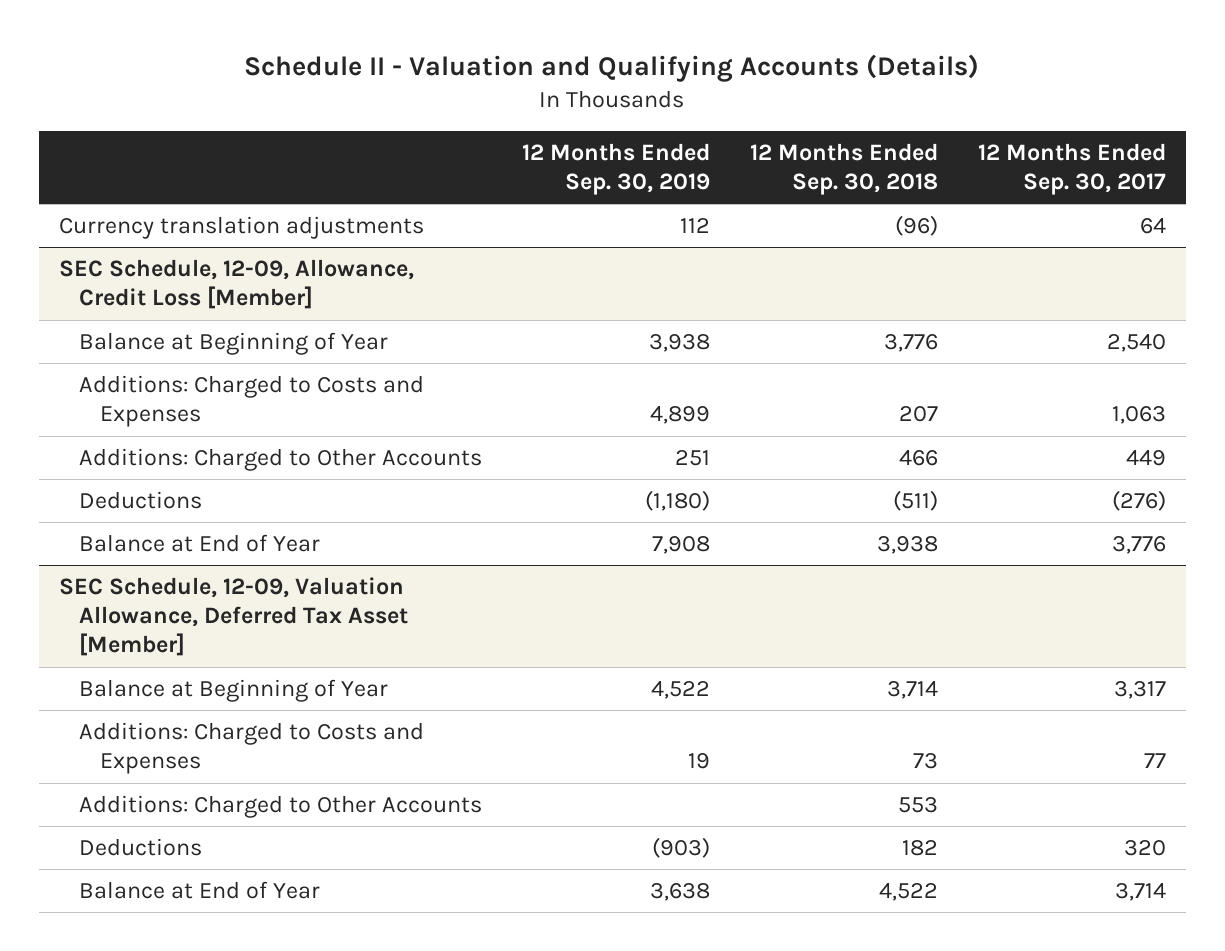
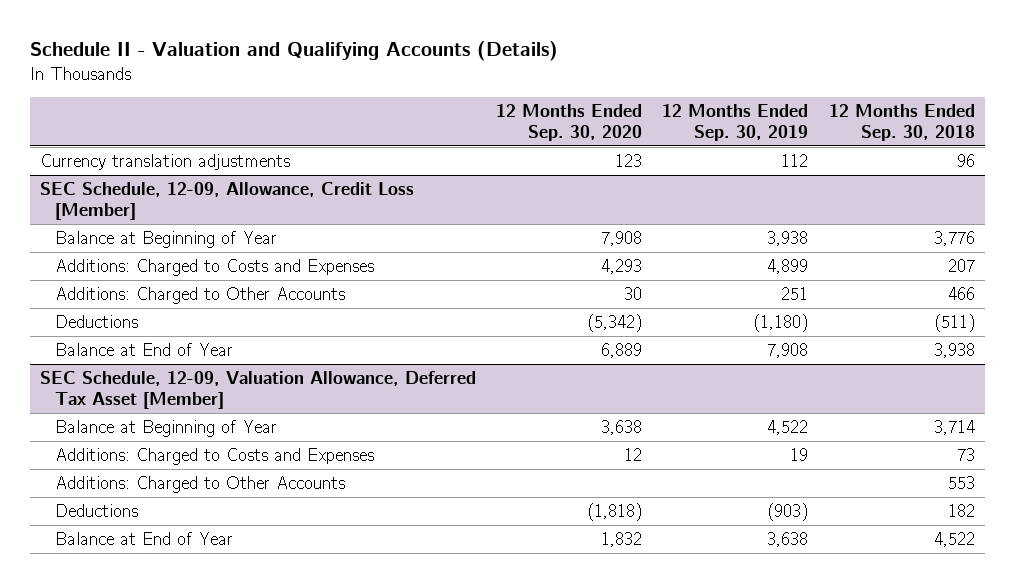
- | 12 Months Ended Sep. 30, 2019 | 12 Months Ended Sep. 30, 2018 | 12 Months Ended Sep. 30, 2017
+ | 12 Months Ended Sep. 30, 2020 | 12 Months Ended Sep. 30, 2019 | 12 Months Ended Sep. 30, 2018
- Currency translation adjustments | 112 | (96) | 64
+ Currency translation adjustments | 123 | 112 | 96

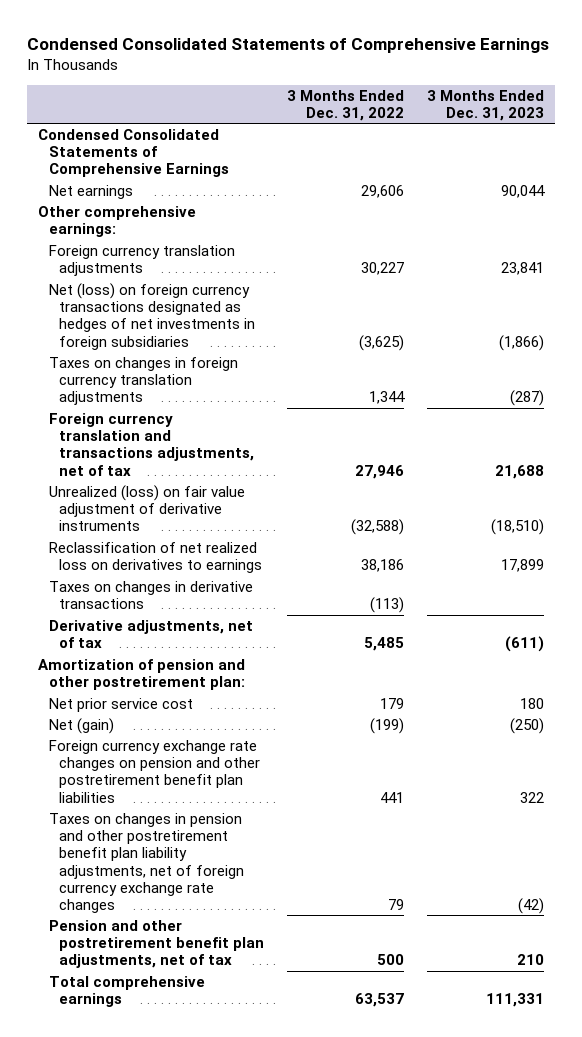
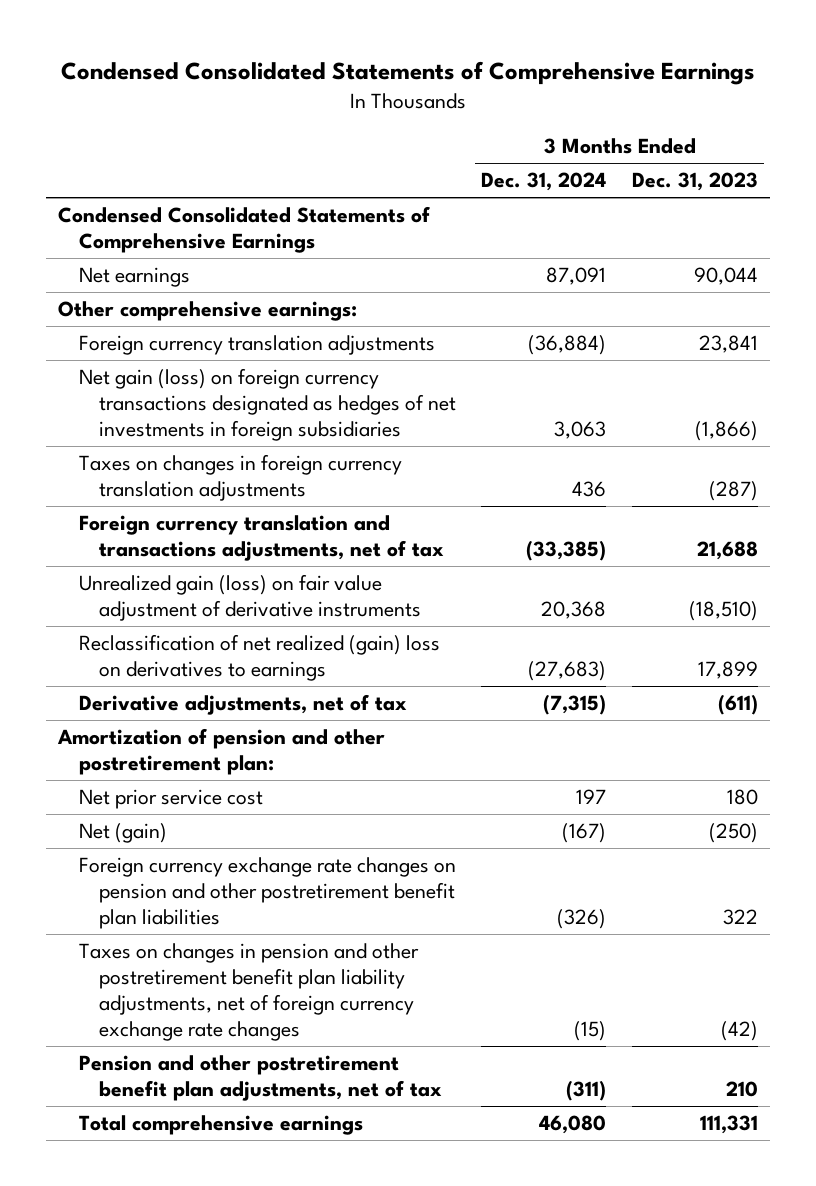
- | 3 Months Ended Dec. 31, 2022 | 3 Months Ended Dec. 31, 2023
+ | 3 Months Ended Dec. 31, 2024 | 3 Months Ended Dec. 31, 2023
- Net (loss) on foreign currency transactions designated as hedges of net investments in foreign subsidiaries | (3,625) | (1,866)
+ Net gain (loss) on foreign currency transactions designated as hedges of net investments in foreign subsidiaries | 3,063 | (1,866)
- Unrealized (loss) on fair value adjustment of derivative instruments | (32,588) | (18,510)
- Reclassification of net realized loss on derivatives to earnings | 38,186 | 17,899
- Taxes on changes in derivative transactions | (113) |
+ Unrealized gain (loss) on fair value adjustment of derivative instruments | 20,368 | (18,510)
+ Reclassification of net realized (gain) loss on derivatives to earnings | (27,683) | 17,899

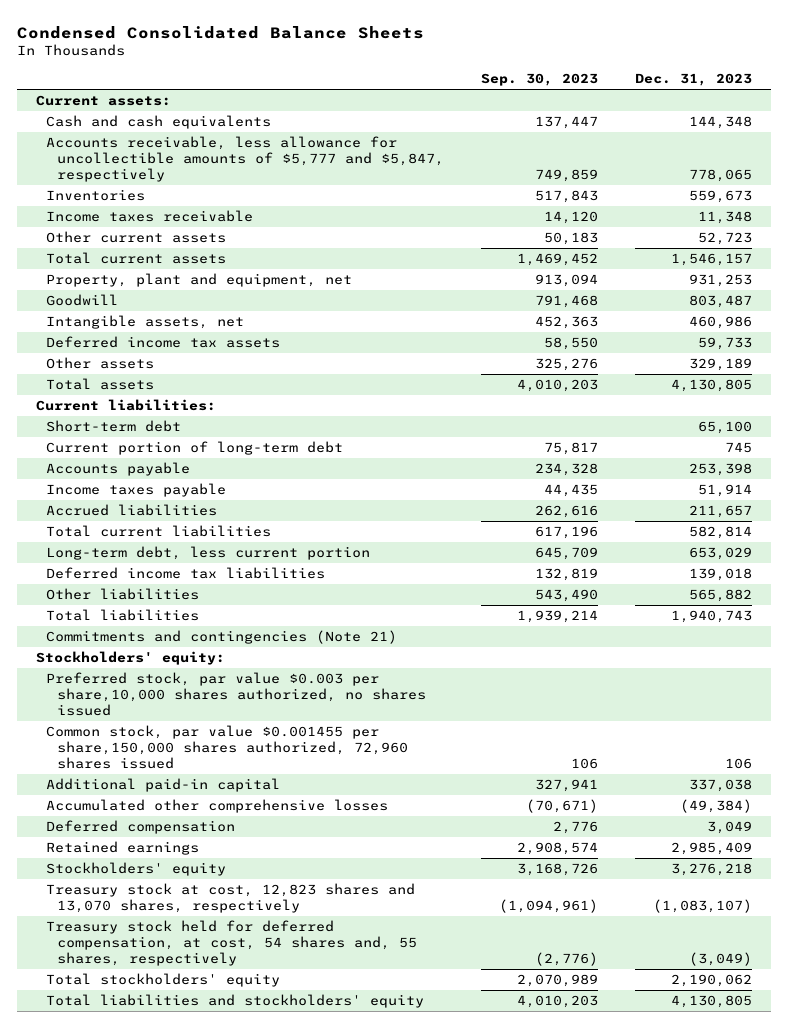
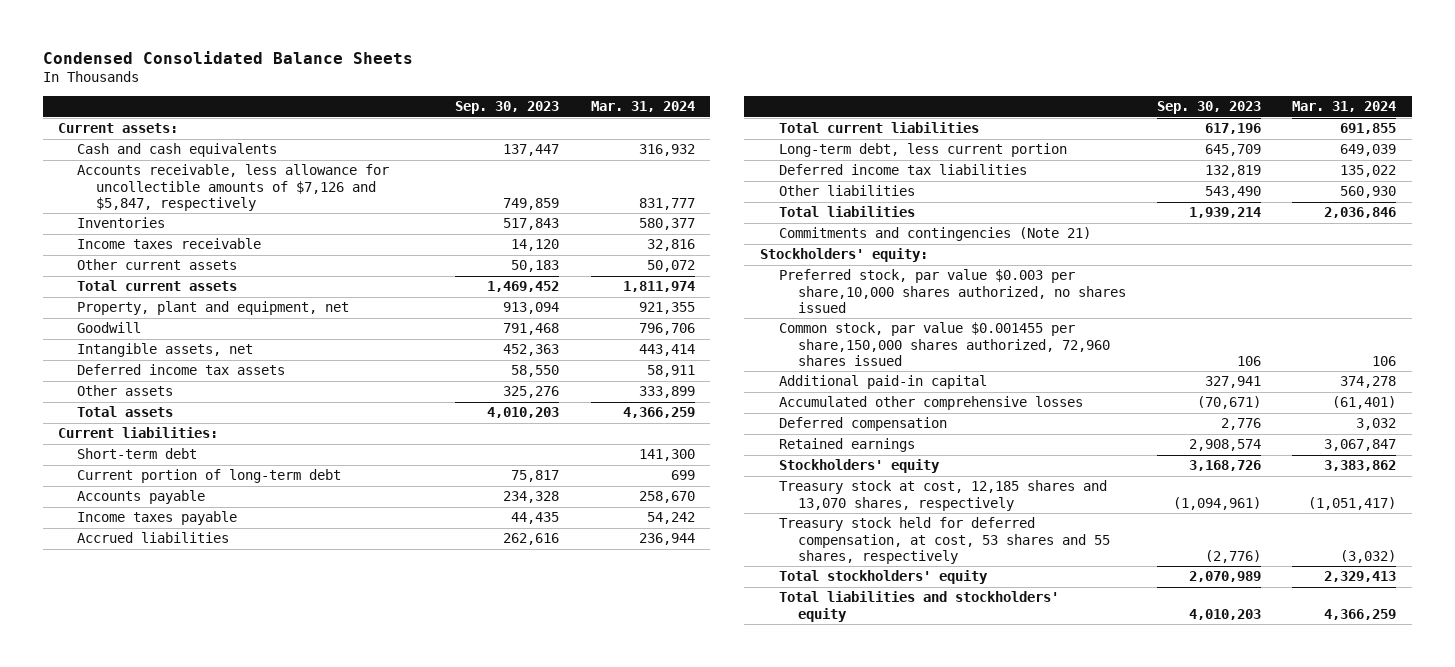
- | Sep. 30, 2023 | Dec. 31, 2023
+ | Sep. 30, 2023 | Mar. 31, 2024
- Accounts receivable, less allowance for uncollectible amounts of $5,777 and $5,847, respectively | 749,859 | 778,065
+ Accounts receivable, less allowance for uncollectible amounts of $7,126 and $5,847, respectively | 749,859 | 831,777
- Treasury stock at cost, 12,823 shares and 13,070 shares, respectively | (1,094,961) | (1,083,107)
- Treasury stock held for deferred compensation, at cost, 54 shares and, 55 shares, respectively | (2,776) | (3,049)
+ Treasury stock at cost, 12,185 shares and 13,070 shares, respectively | (1,094,961) | (1,051,417)
+ Treasury stock held for deferred compensation, at cost, 53 shares and 55 shares, respectively | (2,776) | (3,032)

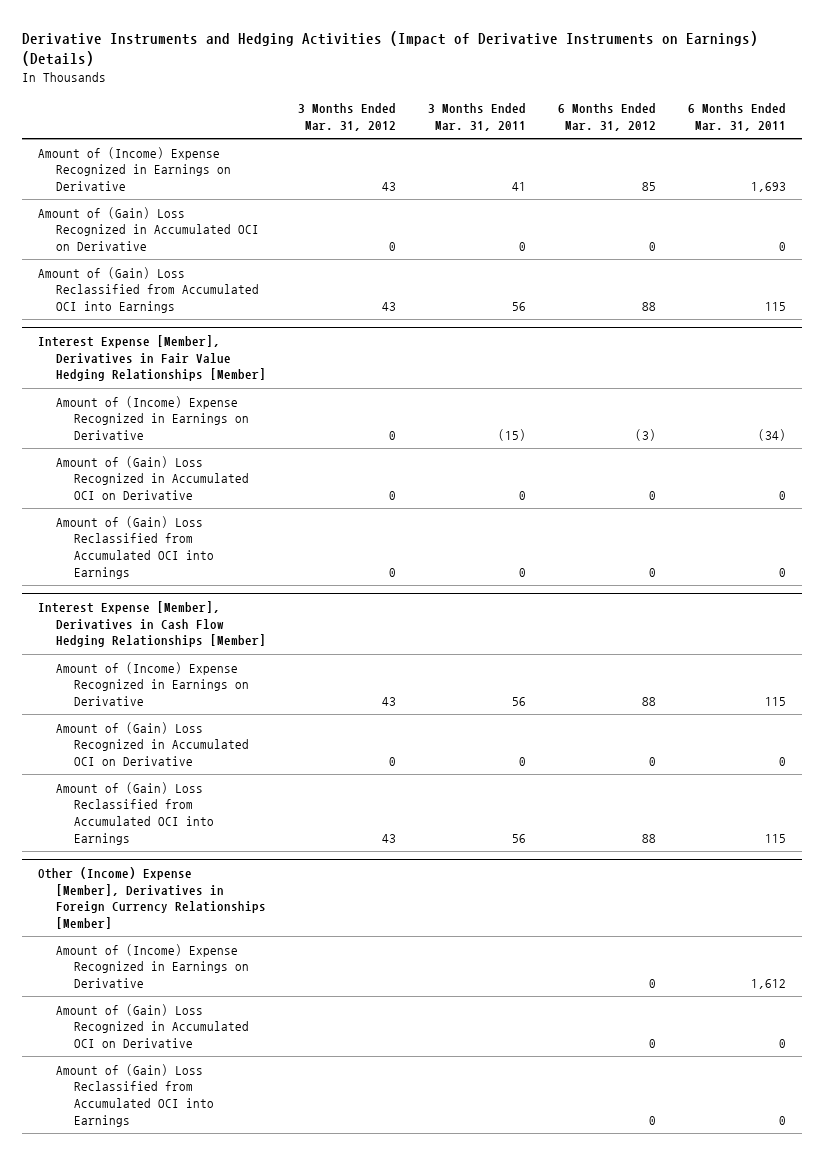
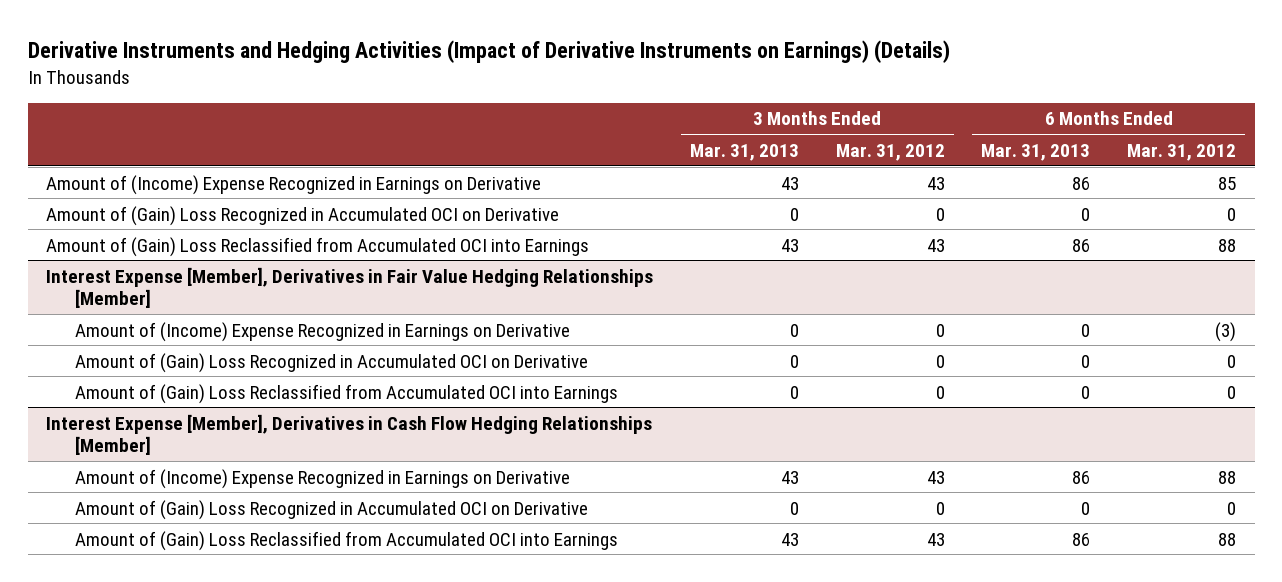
- | 3 Months Ended Mar. 31, 2012 | 3 Months Ended Mar. 31, 2011 | 6 Months Ended Mar. 31, 2012 | 6 Months Ended Mar. 31, 2011
+ | 3 Months Ended Mar. 31, 2013 | 3 Months Ended Mar. 31, 2012 | 6 Months Ended Mar. 31, 2013 | 6 Months Ended Mar. 31, 2012
- Other (Income) Expense [Member], Derivatives in Foreign Currency Relationships [Member]
- Amount of (Income) Expense Recognized in Earnings on Derivative | | | 0 | 1,612
- Amount of (Gain) Loss Recognized in Accumulated OCI on Derivative | | | 0 | 0
- Amount of (Gain) Loss Reclassified from Accumulated OCI into Earnings | | | 0 | 0

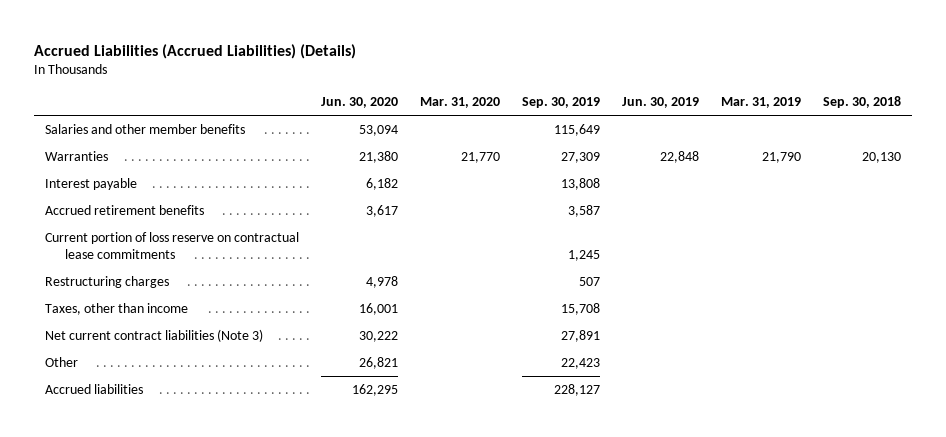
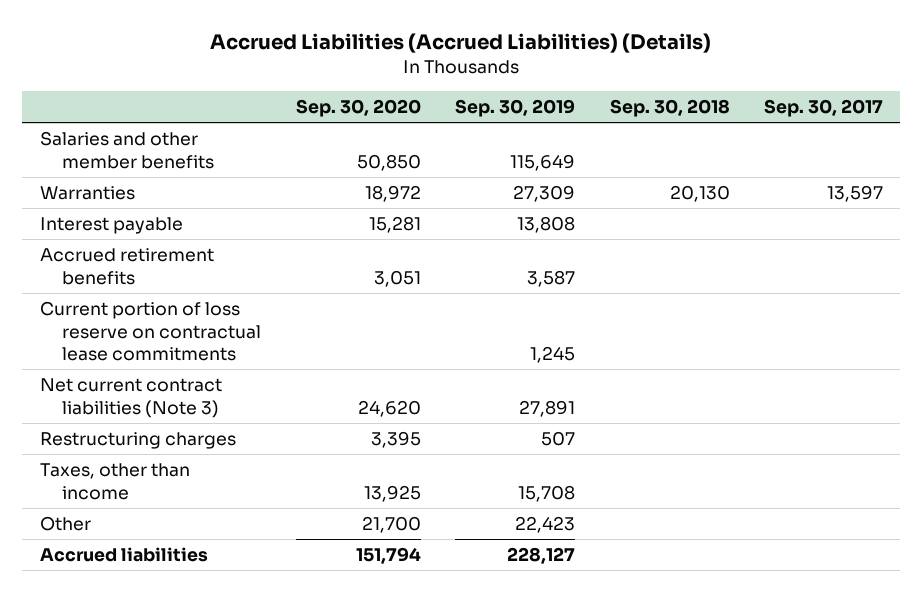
- | Jun. 30, 2020 | Mar. 31, 2020 | Sep. 30, 2019 | Jun. 30, 2019 | Mar. 31, 2019 | Sep. 30, 2018
+ | Sep. 30, 2020 | Sep. 30, 2019 | Sep. 30, 2018 | Sep. 30, 2017
moved up: Net current contract liabilities (Note 3) | 24,620 | 27,891 | |

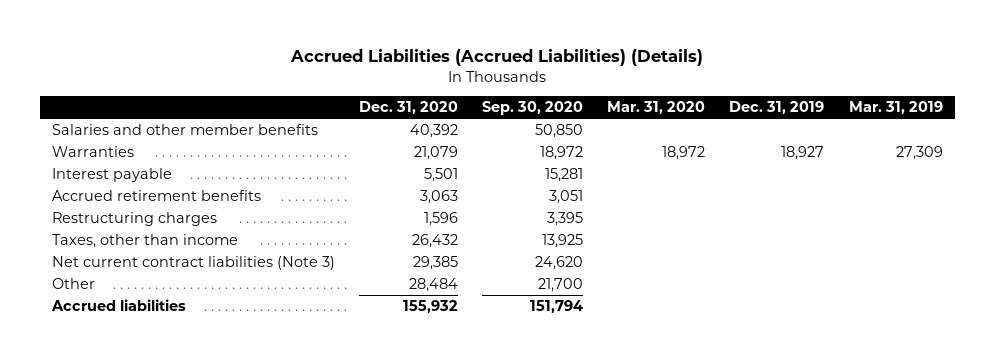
- | Sep. 30, 2020 | Sep. 30, 2019 | Sep. 30, 2018 | Sep. 30, 2017
+ | Dec. 31, 2020 | Sep. 30, 2020 | Mar. 31, 2020 | Dec. 31, 2019 | Mar. 31, 2019
- Current portion of loss reserve on contractual lease commitments | | 1,245 | |
moved down: Net current contract liabilities (Note 3) | 29,385 | 24,620 | | |

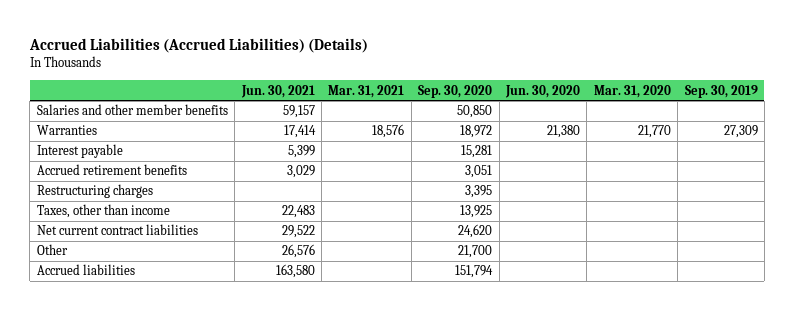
- | Dec. 31, 2020 | Sep. 30, 2020 | Mar. 31, 2020 | Dec. 31, 2019 | Mar. 31, 2019
+ | Jun. 30, 2021 | Mar. 31, 2021 | Sep. 30, 2020 | Jun. 30, 2020 | Mar. 31, 2020 | Sep. 30, 2019
- Warranties | 21,079 | 18,972 | 18,972 | 18,927 | 27,309
+ Warranties | 17,414 | 18,576 | 18,972 | 21,380 | 21,770 | 27,309
- Net current contract liabilities (Note 3) | 29,385 | 24,620 | | |
+ Net current contract liabilities | 29,522 | | 24,620 | | |

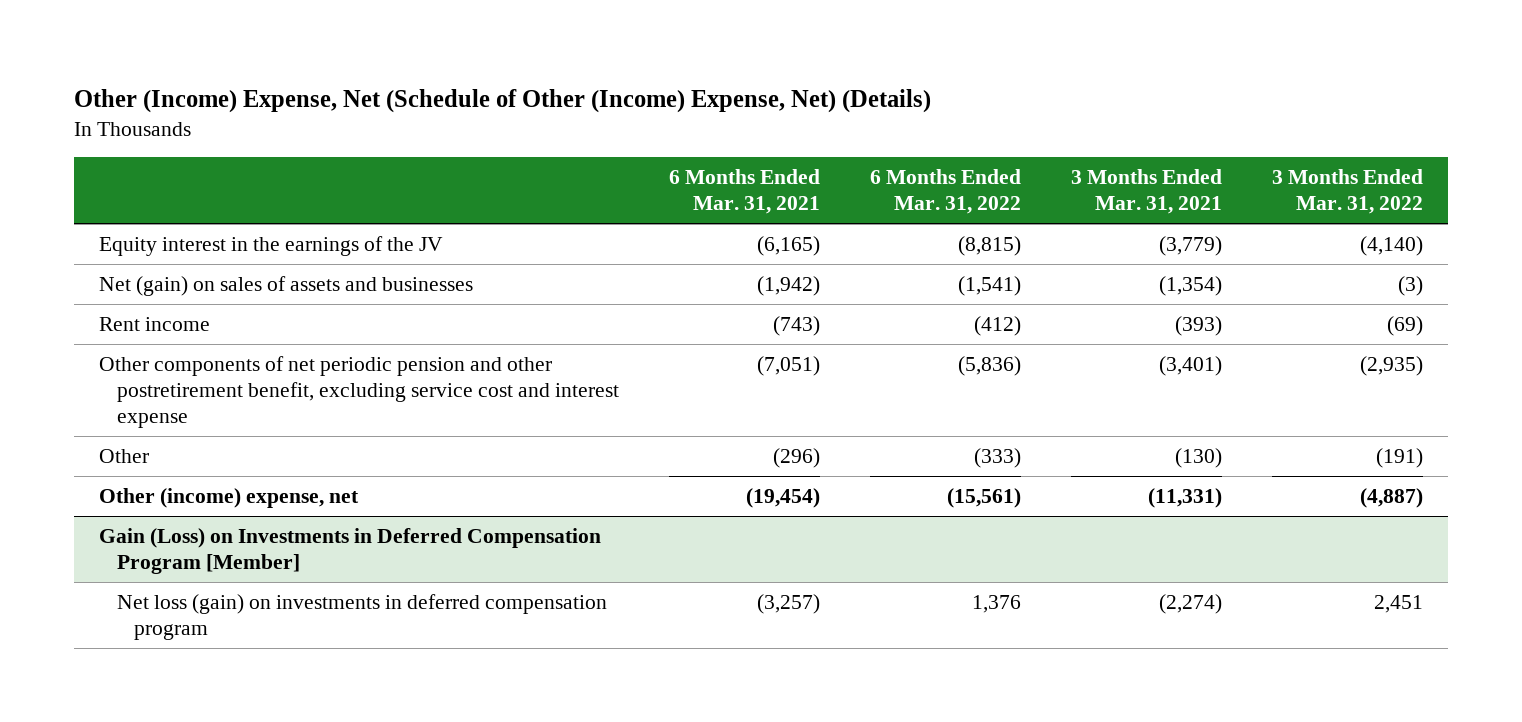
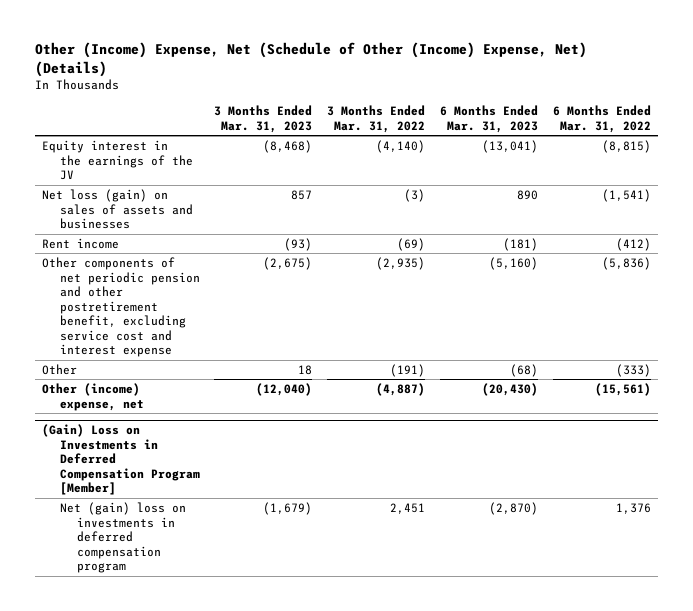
- | 6 Months Ended Mar. 31, 2021 | 6 Months Ended Mar. 31, 2022 | 3 Months Ended Mar. 31, 2021 | 3 Months Ended Mar. 31, 2022
+ | 3 Months Ended Mar. 31, 2023 | 3 Months Ended Mar. 31, 2022 | 6 Months Ended Mar. 31, 2023 | 6 Months Ended Mar. 31, 2022
- Net (gain) on sales of assets and businesses | (1,942) | (1,541) | (1,354) | (3)
+ Net loss (gain) on sales of assets and businesses | 857 | (3) | 890 | (1,541)
- Gain (Loss) on Investments in Deferred Compensation Program [Member]
- Net loss (gain) on investments in deferred compensation program | (3,257) | 1,376 | (2,274) | 2,451
+ (Gain) Loss on Investments in Deferred Compensation Program [Member]
+ Net (gain) loss on investments in deferred compensation program | (1,679) | 2,451 | (2,870) | 1,376

